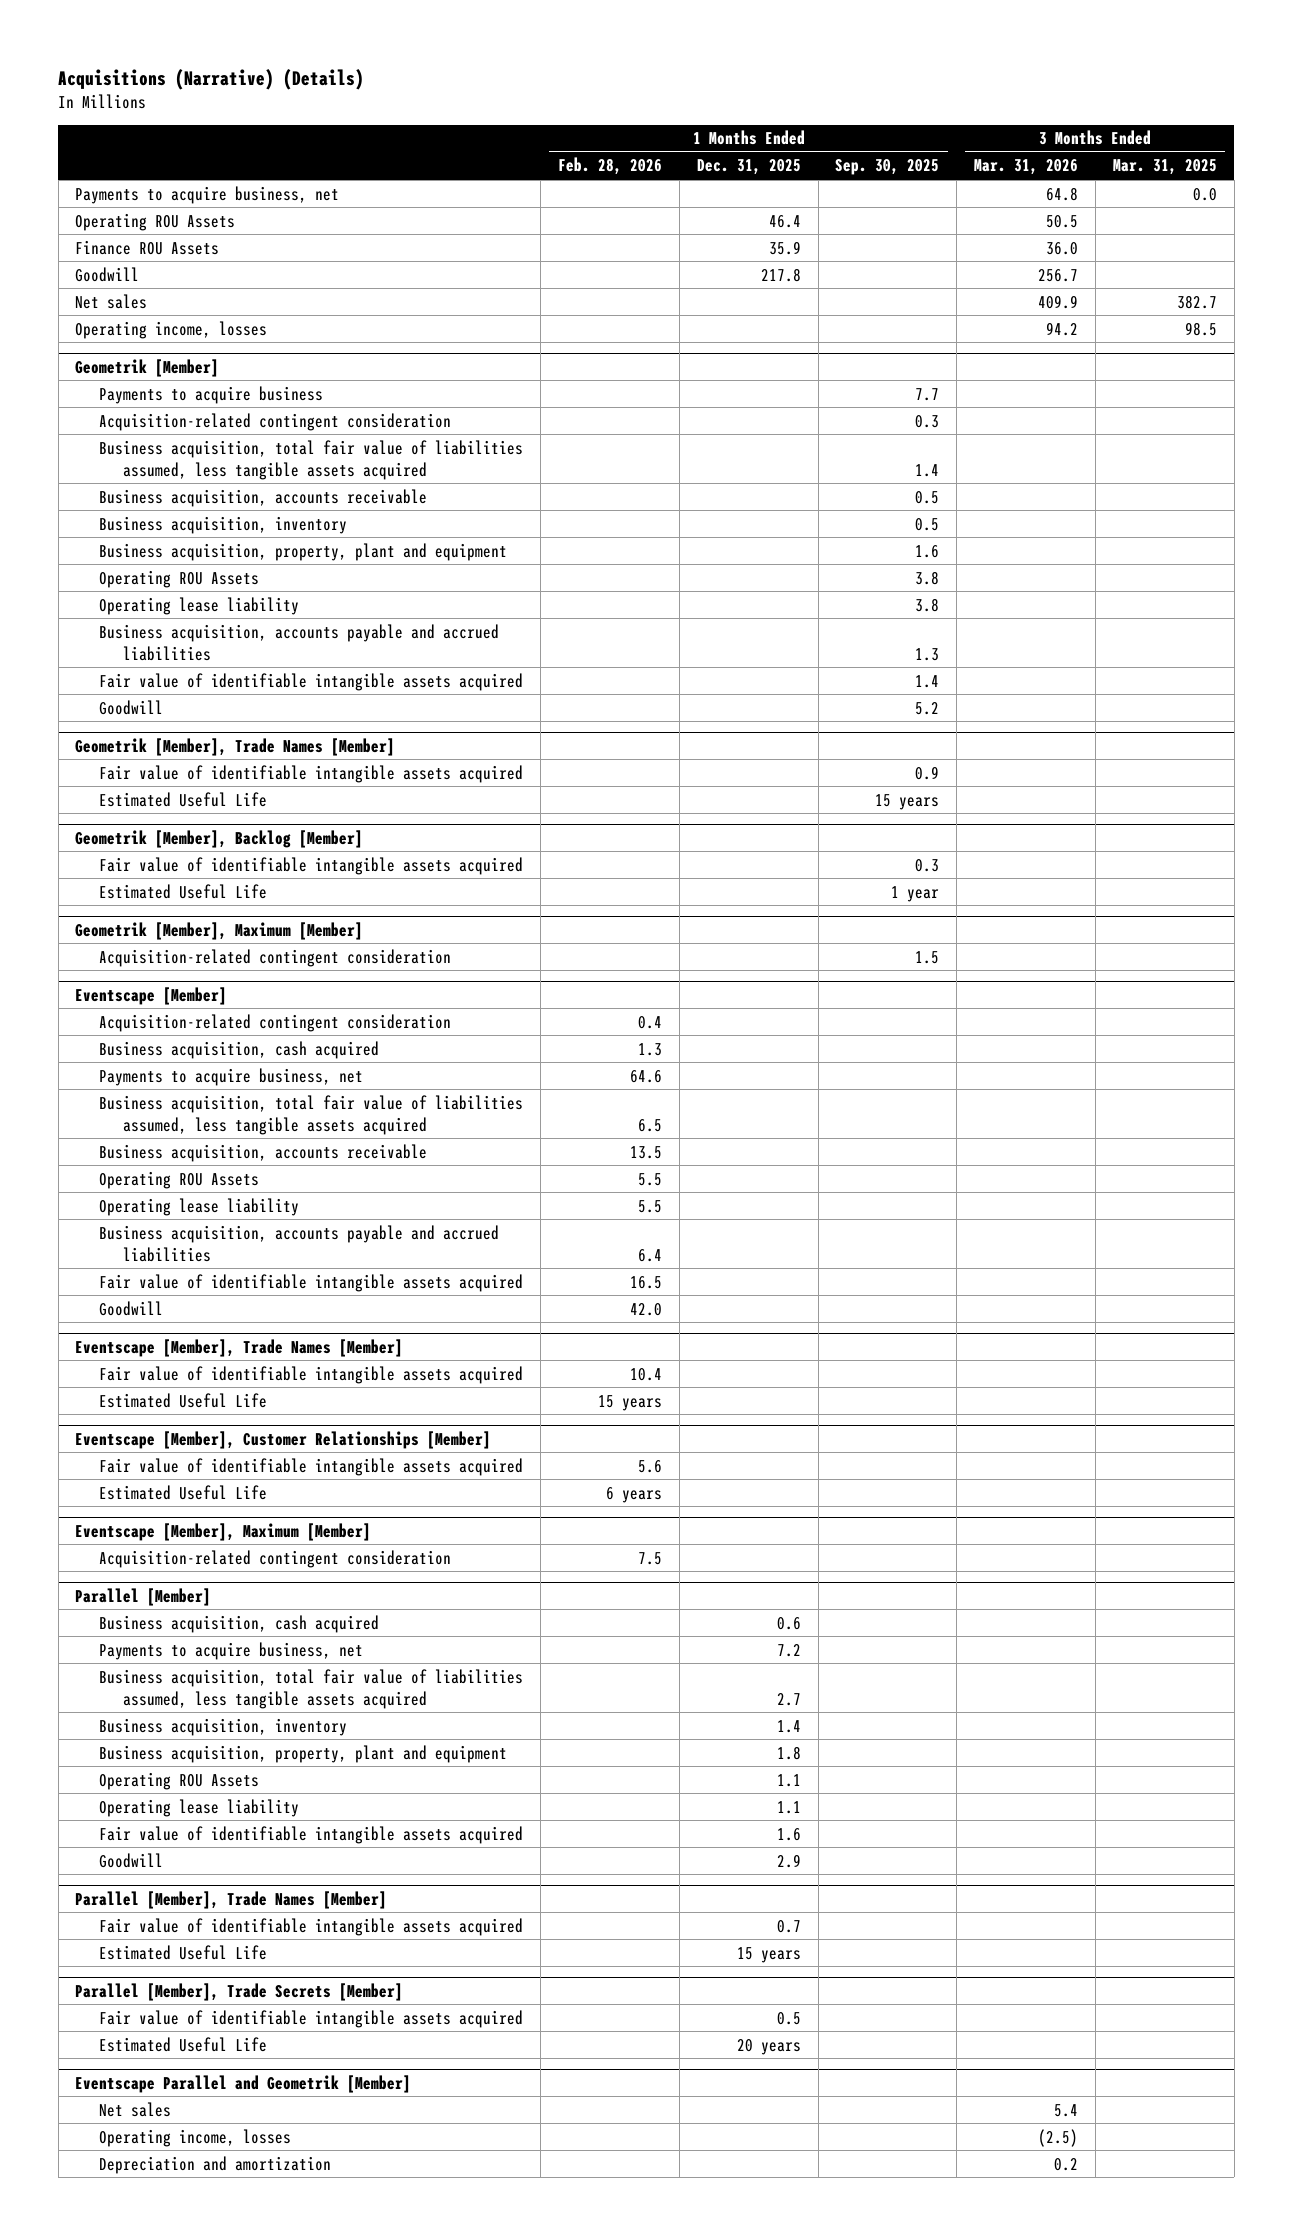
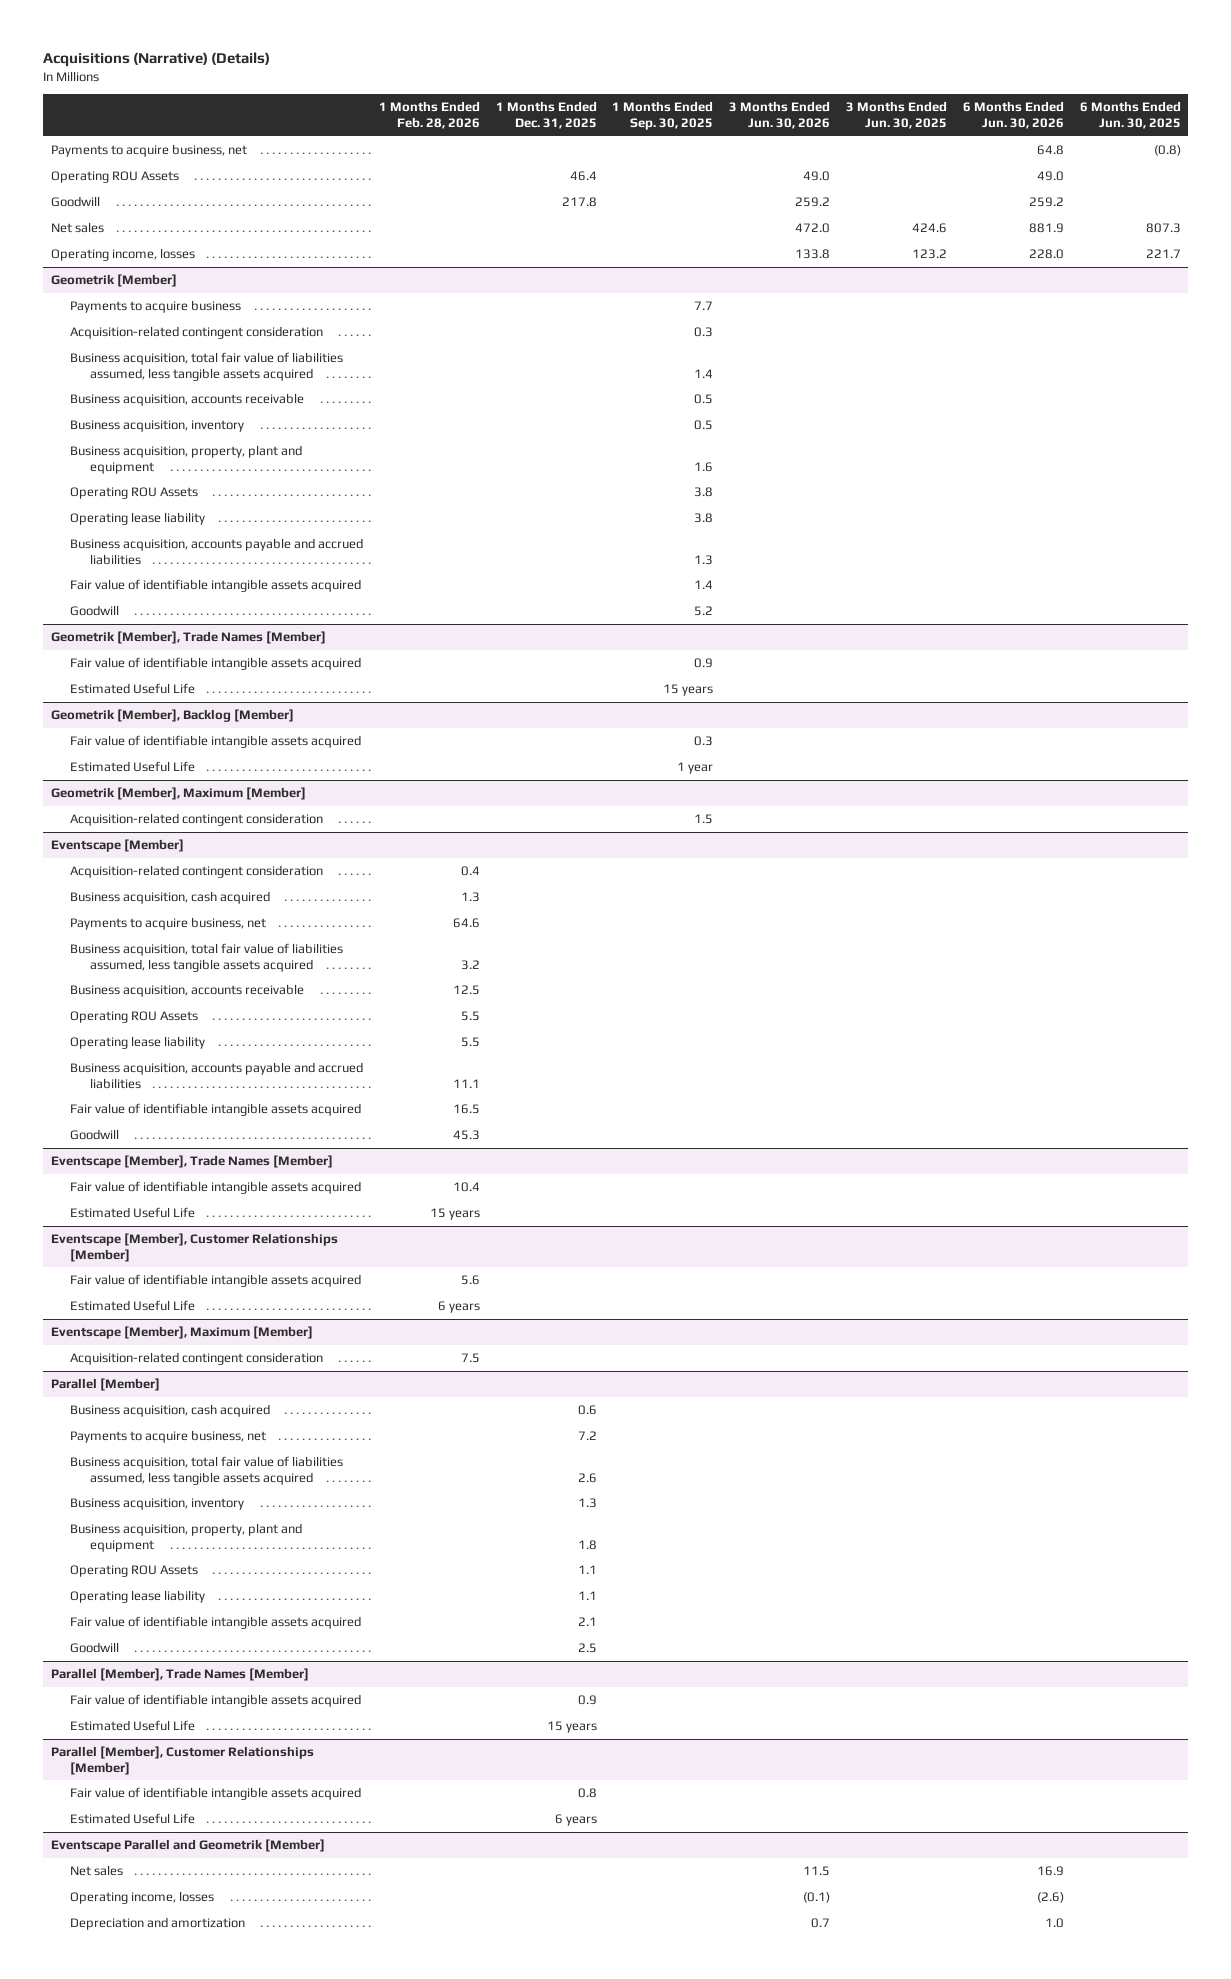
- | 1 Months Ended Feb. 28, 2026 | 1 Months Ended Dec. 31, 2025 | 1 Months Ended Sep. 30, 2025 | 3 Months Ended Mar. 31, 2026 | 3 Months Ended Mar. 31, 2025
+ | 1 Months Ended Feb. 28, 2026 | 1 Months Ended Dec. 31, 2025 | 1 Months Ended Sep. 30, 2025 | 3 Months Ended Jun. 30, 2026 | 3 Months Ended Jun. 30, 2025 | 6 Months Ended Jun. 30, 2026 | 6 Months Ended Jun. 30, 2025
- Finance ROU Assets | | 35.9 | | 36.0 |
@ Eventscape [Member]
- Business acquisition, total fair value of liabilities assumed, less tangible assets acquired | 6.5 | | | |
- Business acquisition, accounts receivable | 13.5 | | | |
+ Business acquisition, total fair value of liabilities assumed, less tangible assets acquired | 3.2 | | | | | |
+ Business acquisition, accounts receivable | 12.5 | | | | | |
- Business acquisition, accounts payable and accrued liabilities | 6.4 | | | |
+ Business acquisition, accounts payable and accrued liabilities | 11.1 | | | | | |
- Goodwill | 42.0 | | | |
+ Goodwill | 45.3 | | | | | |
@ Parallel [Member]
- Business acquisition, total fair value of liabilities assumed, less tangible assets acquired | | 2.7 | | |
- Business acquisition, inventory | | 1.4 | | |
+ Business acquisition, total fair value of liabilities assumed, less tangible assets acquired | | 2.6 | | | | |
+ Business acquisition, inventory | | 1.3 | | | | |
- Fair value of identifiable intangible assets acquired | | 1.6 | | |
- Goodwill | | 2.9 | | |
+ Fair value of identifiable intangible assets acquired | | 2.1 | | | | |
+ Goodwill | | 2.5 | | | | |
@ Parallel [Member], Trade Names [Member]
- Fair value of identifiable intangible assets acquired | | 0.7 | | |
+ Fair value of identifiable intangible assets acquired | | 0.9 | | | | |
- Parallel [Member], Trade Secrets [Member]
- Fair value of identifiable intangible assets acquired | | 0.5 | | |
- Estimated Useful Life | | 20 years | | |
+ Parallel [Member], Customer Relationships [Member]
+ Fair value of identifiable intangible assets acquired | | 0.8 | | | | |
+ Estimated Useful Life | | 6 years | | | | |

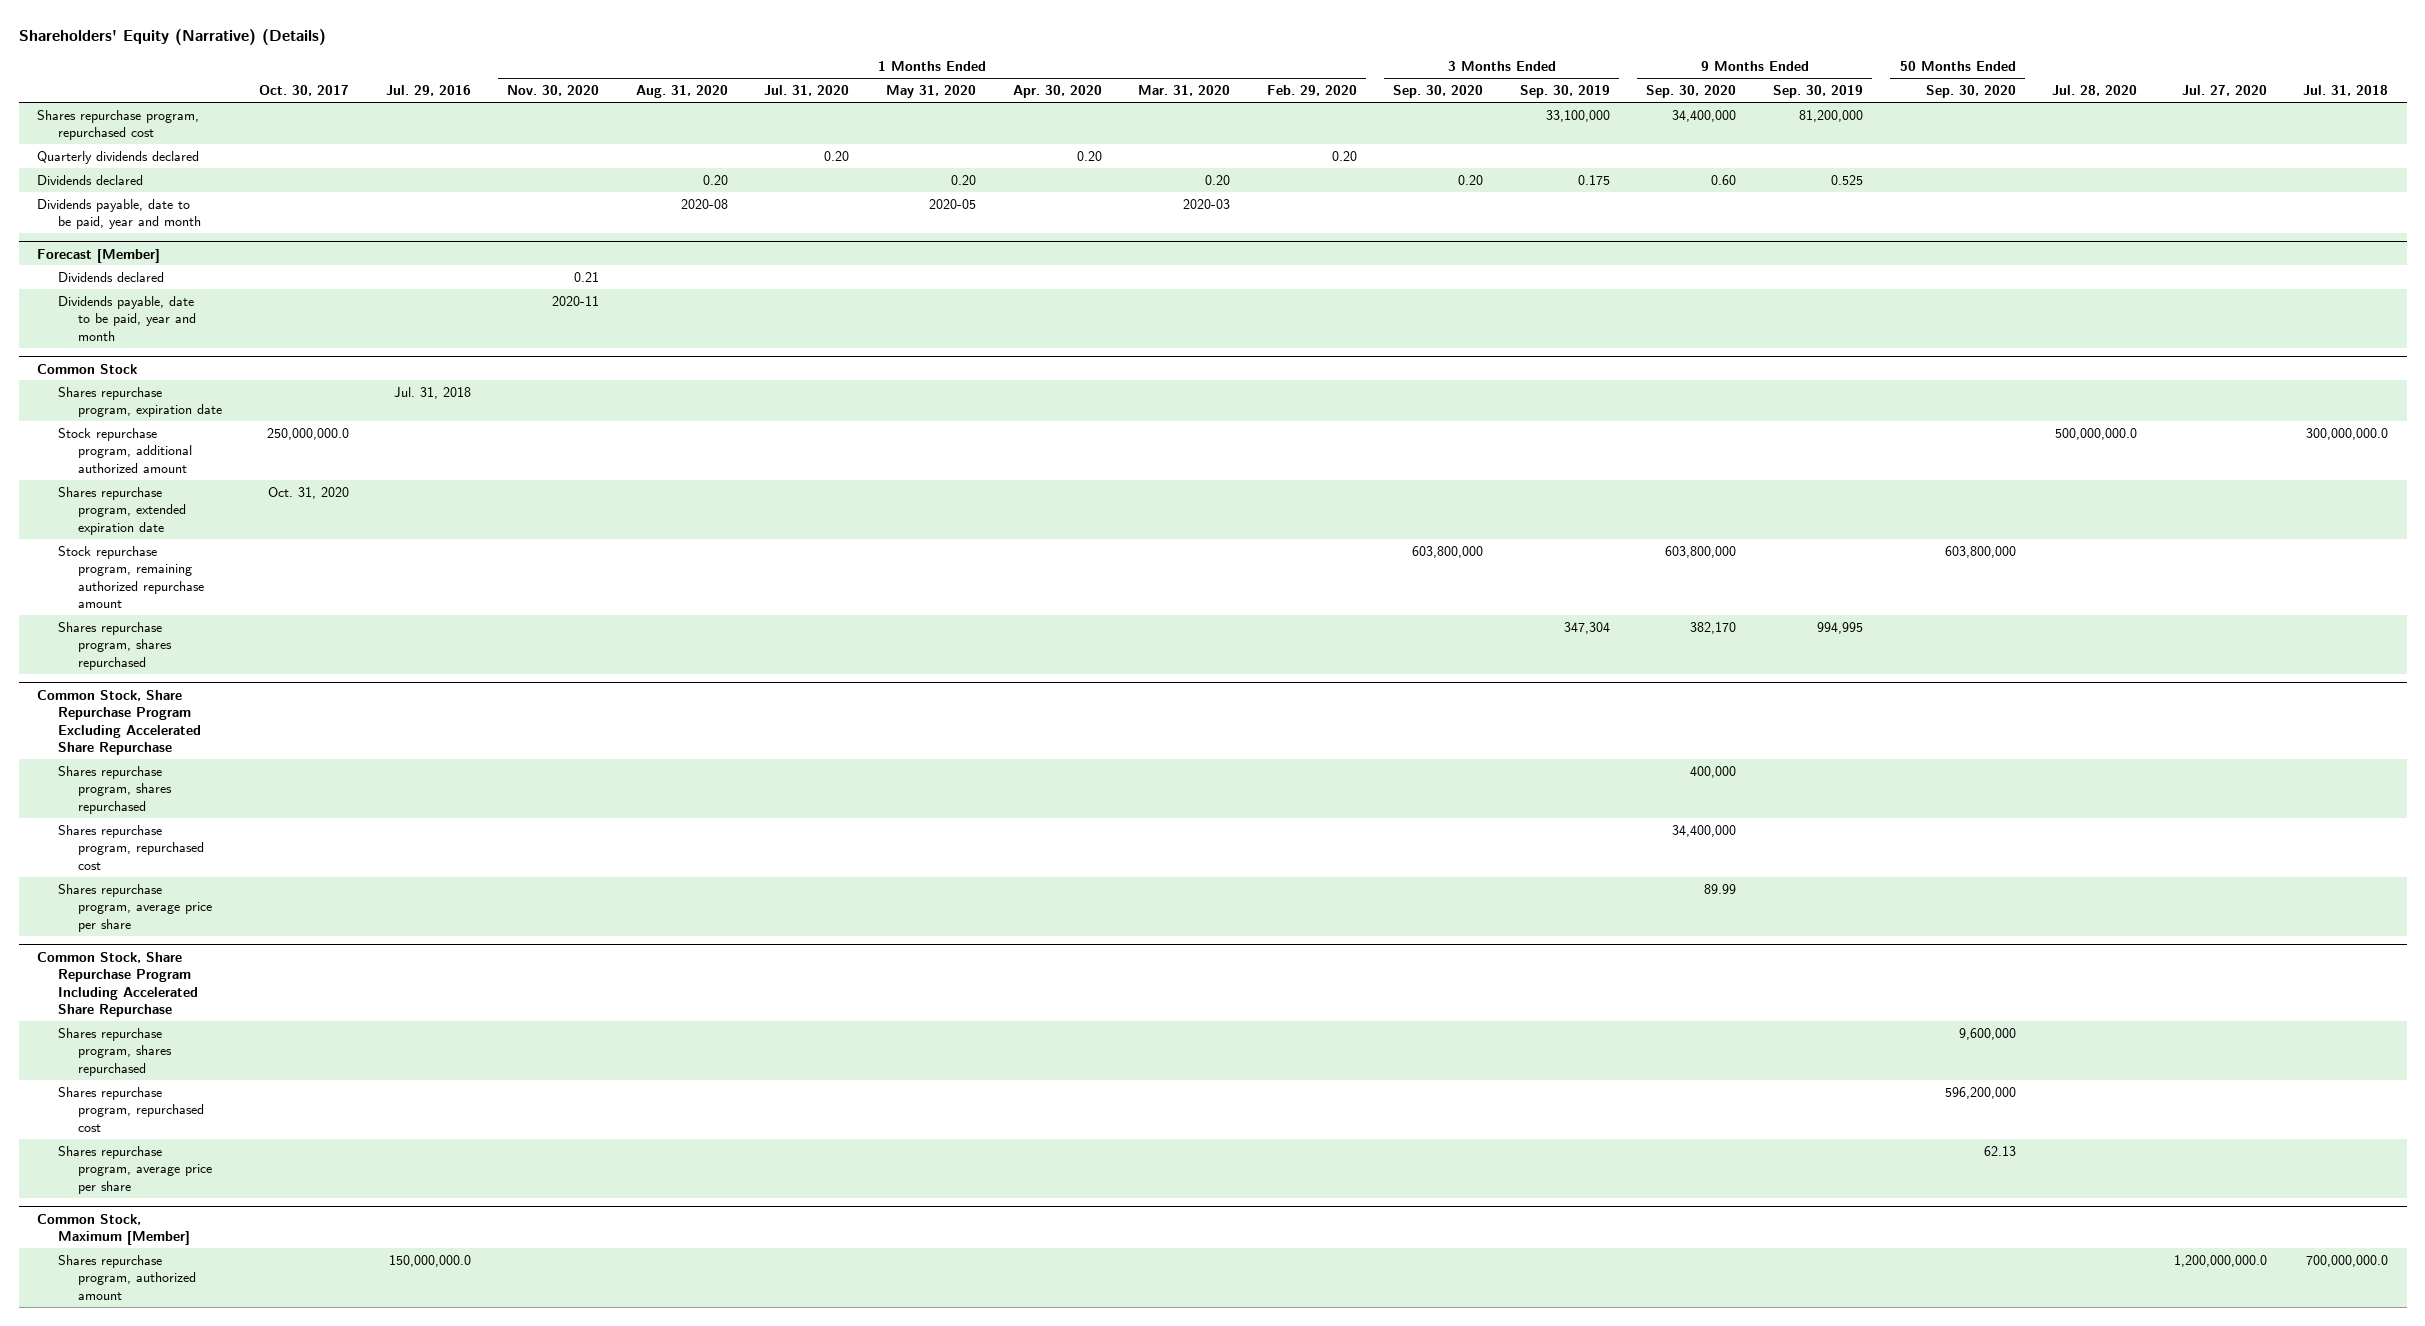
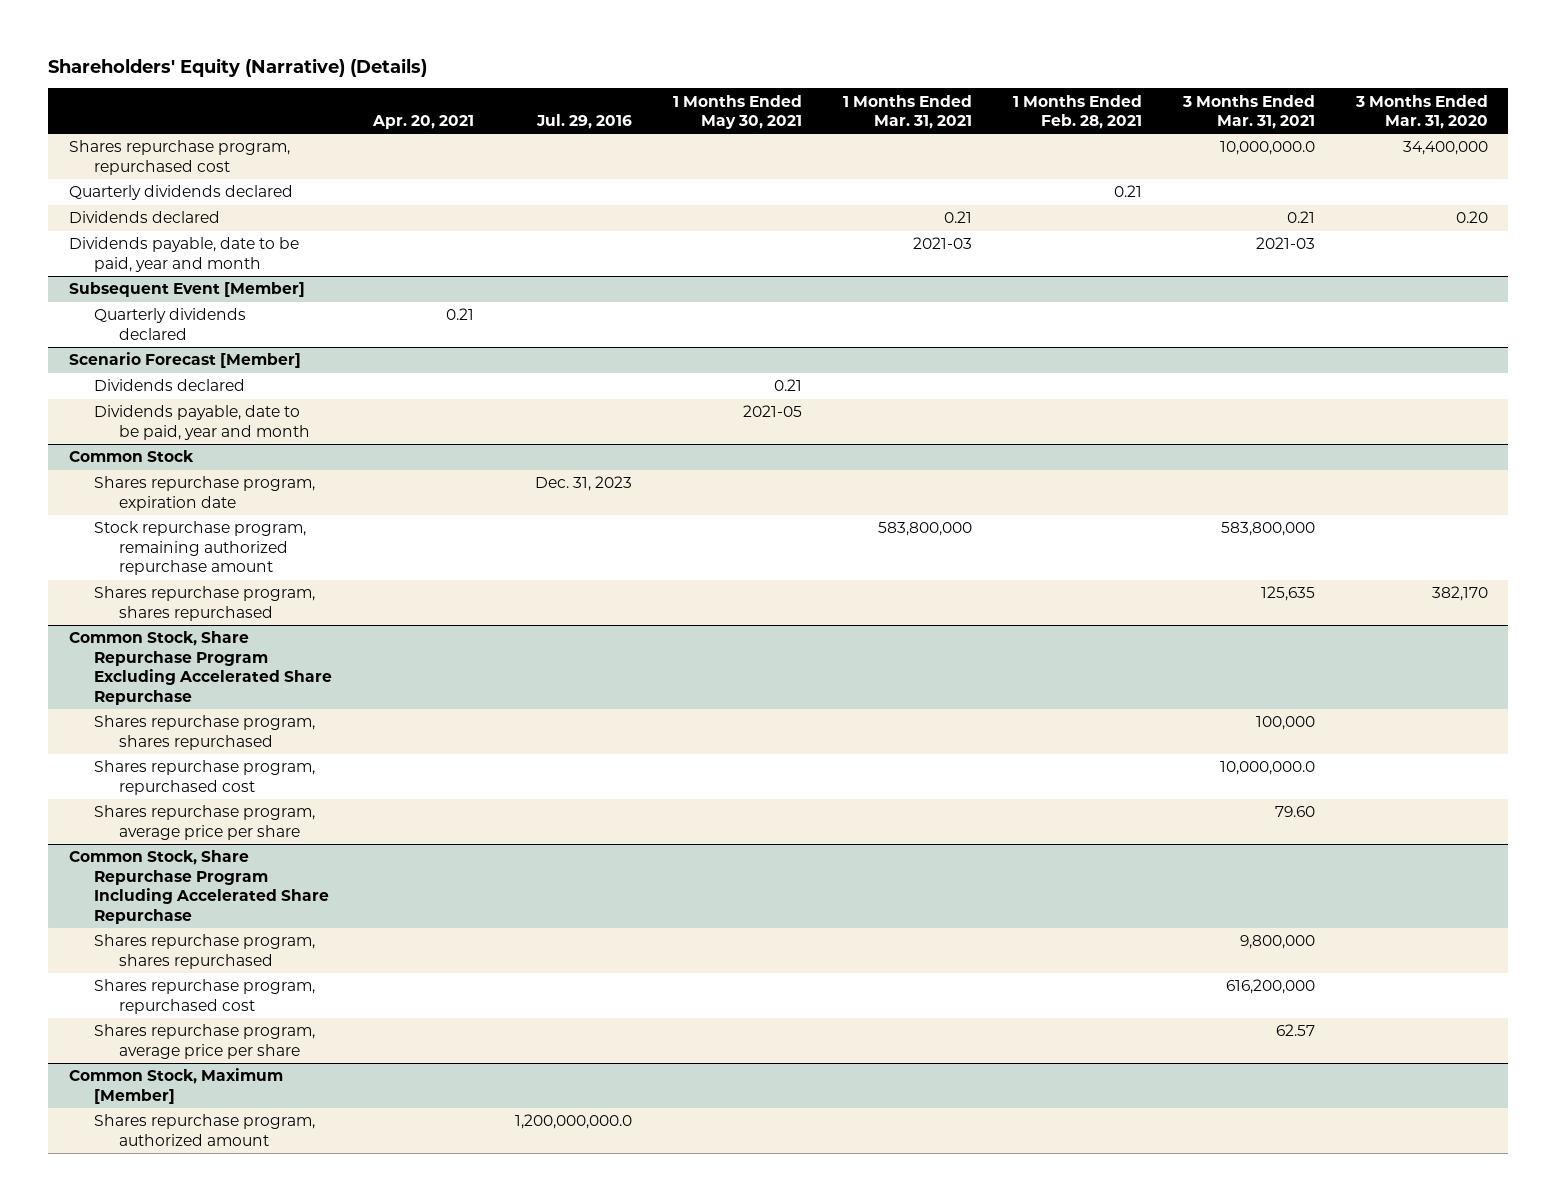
- | Oct. 30, 2017 | Jul. 29, 2016 | 1 Months Ended Nov. 30, 2020 | 1 Months Ended Aug. 31, 2020 | 1 Months Ended Jul. 31, 2020 | 1 Months Ended May 31, 2020 | 1 Months Ended Apr. 30, 2020 | 1 Months Ended Mar. 31, 2020 | 1 Months Ended Feb. 29, 2020 | 3 Months Ended Sep. 30, 2020 | 3 Months Ended Sep. 30, 2019 | 9 Months Ended Sep. 30, 2020 | 9 Months Ended Sep. 30, 2019 | 50 Months Ended Sep. 30, 2020 | Jul. 28, 2020 | Jul. 27, 2020 | Jul. 31, 2018
+ | Apr. 20, 2021 | Jul. 29, 2016 | 1 Months Ended May 30, 2021 | 1 Months Ended Mar. 31, 2021 | 1 Months Ended Feb. 28, 2021 | 3 Months Ended Mar. 31, 2021 | 3 Months Ended Mar. 31, 2020
- Forecast [Member]
+ Subsequent Event [Member]
+ Quarterly dividends declared | 0.21 | | | | | |
+ Scenario Forecast [Member]
@ Common Stock
- Shares repurchase program, expiration date | | Jul. 31, 2018 | | | | | | | | | | | | | | |
- Stock repurchase program, additional authorized amount | 250,000,000.0 | | | | | | | | | | | | | | 500,000,000.0 | | 300,000,000.0
- Shares repurchase program, extended expiration date | Oct. 31, 2020 | | | | | | | | | | | | | | | |
+ Shares repurchase program, expiration date | | Dec. 31, 2023 | | | | |
@ Common Stock, Maximum [Member]
- Shares repurchase program, authorized amount | | 150,000,000.0 | | | | | | | | | | | | | | 1,200,000,000.0 | 700,000,000.0
+ Shares repurchase program, authorized amount | | 1,200,000,000.0 | | | | |

